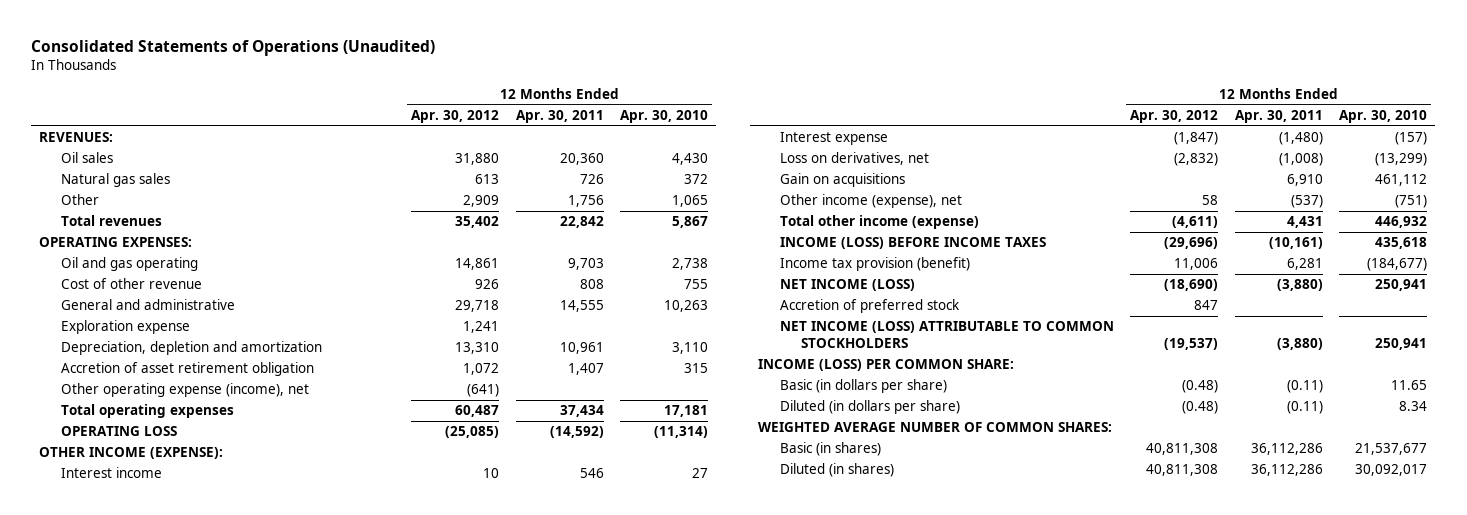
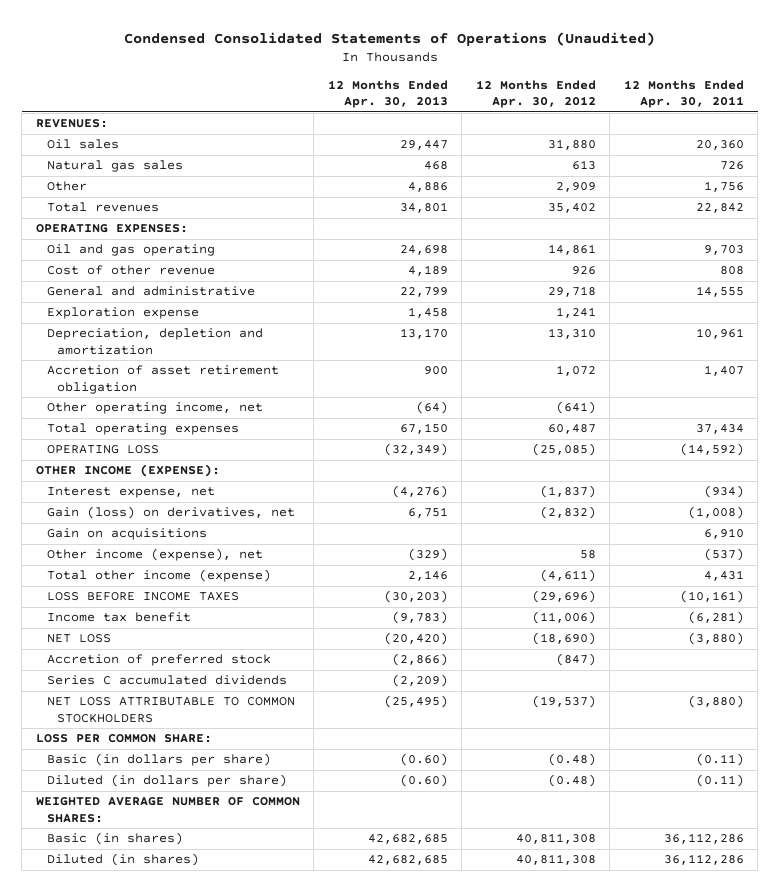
- Consolidated Statements of Operations (Unaudited)
+ Condensed Consolidated Statements of Operations (Unaudited)
- | 12 Months Ended Apr. 30, 2012 | 12 Months Ended Apr. 30, 2011 | 12 Months Ended Apr. 30, 2010
+ | 12 Months Ended Apr. 30, 2013 | 12 Months Ended Apr. 30, 2012 | 12 Months Ended Apr. 30, 2011
- Other operating expense (income), net | (641) | |
+ Other operating income, net | (64) | (641) |
- Interest income | 10 | 546 | 27
- Interest expense | (1,847) | (1,480) | (157)
- Loss on derivatives, net | (2,832) | (1,008) | (13,299)
+ Interest expense, net | (4,276) | (1,837) | (934)
+ Gain (loss) on derivatives, net | 6,751 | (2,832) | (1,008)
- INCOME (LOSS) BEFORE INCOME TAXES | (29,696) | (10,161) | 435,618
- Income tax provision (benefit) | 11,006 | 6,281 | (184,677)
- NET INCOME (LOSS) | (18,690) | (3,880) | 250,941
- Accretion of preferred stock | 847 | |
- NET INCOME (LOSS) ATTRIBUTABLE TO COMMON STOCKHOLDERS | (19,537) | (3,880) | 250,941
- INCOME (LOSS) PER COMMON SHARE:
+ LOSS BEFORE INCOME TAXES | (30,203) | (29,696) | (10,161)
+ Income tax benefit | (9,783) | (11,006) | (6,281)
+ NET LOSS | (20,420) | (18,690) | (3,880)
+ Accretion of preferred stock | (2,866) | (847) |
+ Series C accumulated dividends | (2,209) | |
+ NET LOSS ATTRIBUTABLE TO COMMON STOCKHOLDERS | (25,495) | (19,537) | (3,880)
+ LOSS PER COMMON SHARE:

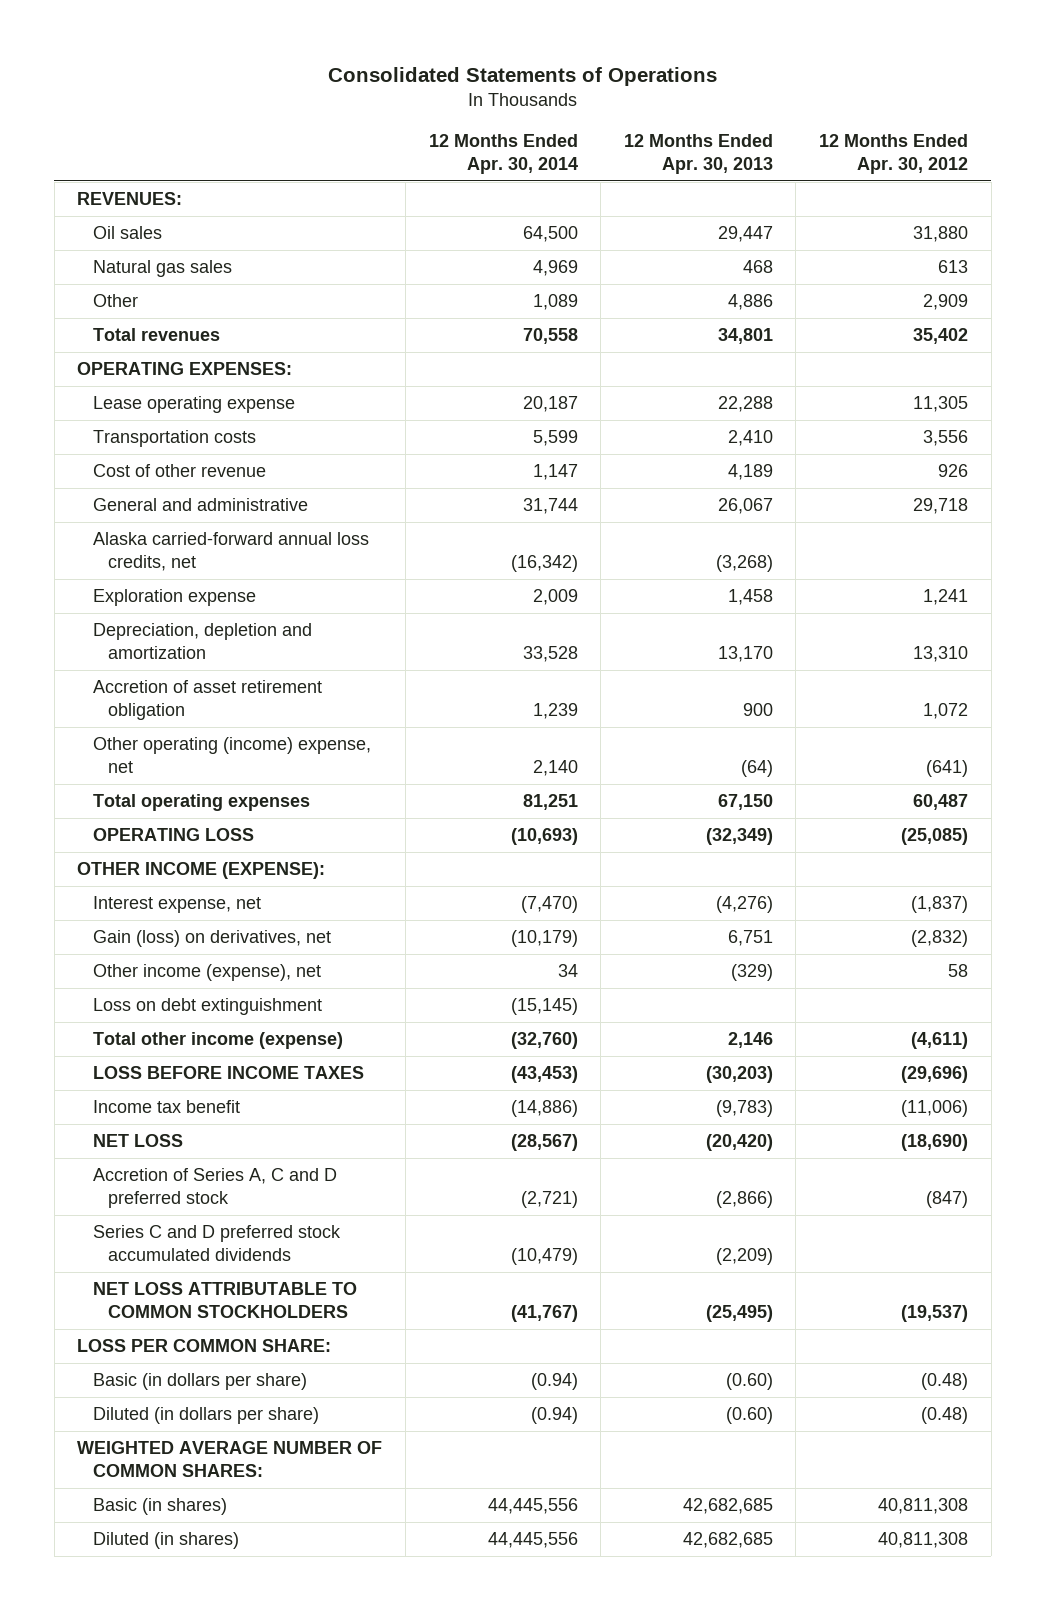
- Condensed Consolidated Statements of Operations (Unaudited)
+ Consolidated Statements of Operations
- | 12 Months Ended Apr. 30, 2013 | 12 Months Ended Apr. 30, 2012 | 12 Months Ended Apr. 30, 2011
+ | 12 Months Ended Apr. 30, 2014 | 12 Months Ended Apr. 30, 2013 | 12 Months Ended Apr. 30, 2012
- Oil and gas operating | 24,698 | 14,861 | 9,703
+ Lease operating expense | 20,187 | 22,288 | 11,305
+ Transportation costs | 5,599 | 2,410 | 3,556
- General and administrative | 22,799 | 29,718 | 14,555
+ General and administrative | 31,744 | 26,067 | 29,718
+ Alaska carried-forward annual loss credits, net | (16,342) | (3,268) |
- Other operating income, net | (64) | (641) |
+ Other operating (income) expense, net | 2,140 | (64) | (641)
- Gain on acquisitions | | | 6,910
+ Loss on debt extinguishment | (15,145) | |
- Accretion of preferred stock | (2,866) | (847) |
- Series C accumulated dividends | (2,209) | |
+ Accretion of Series A, C and D preferred stock | (2,721) | (2,866) | (847)
+ Series C and D preferred stock accumulated dividends | (10,479) | (2,209) |

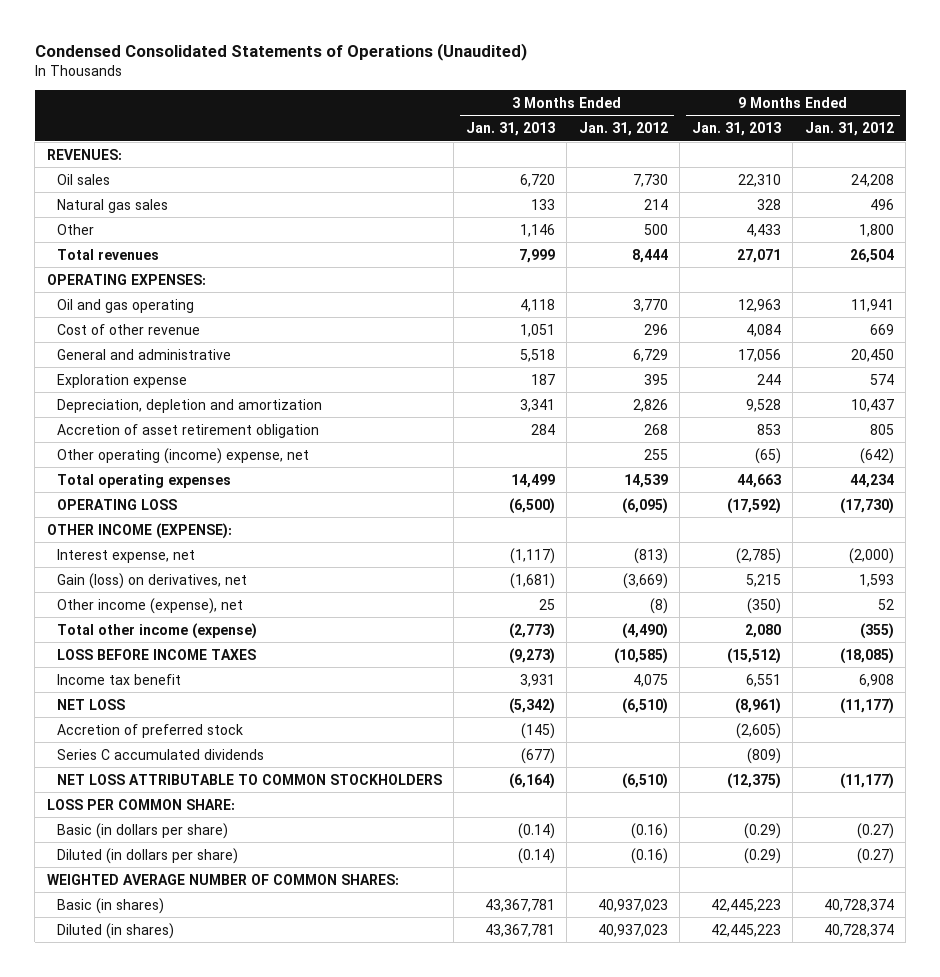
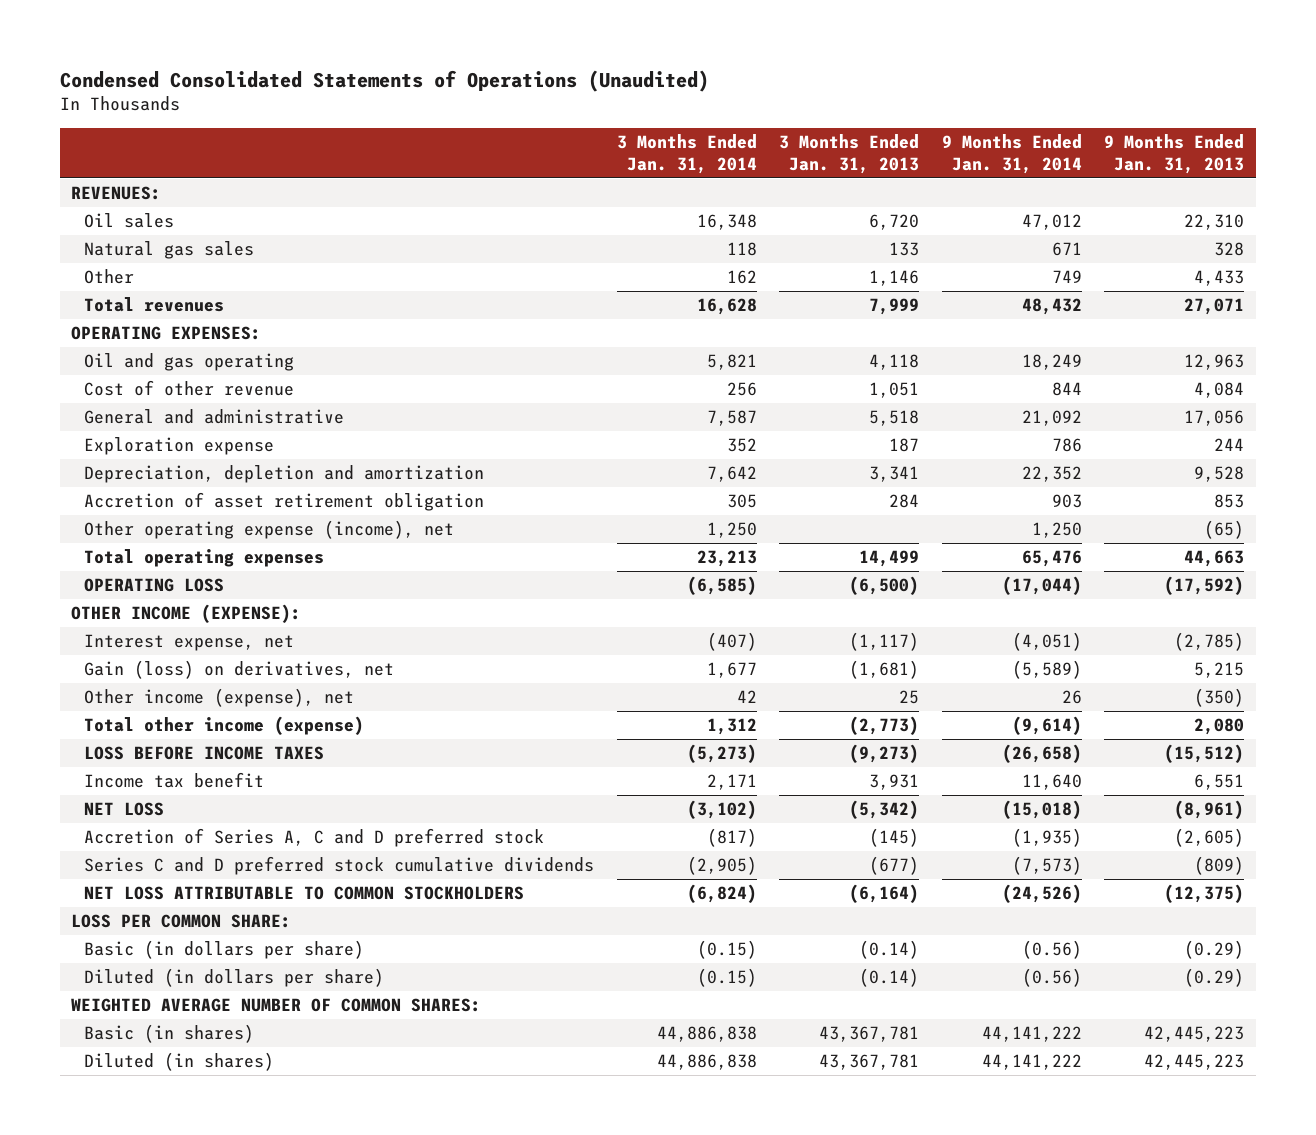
- | 3 Months Ended Jan. 31, 2013 | 3 Months Ended Jan. 31, 2012 | 9 Months Ended Jan. 31, 2013 | 9 Months Ended Jan. 31, 2012
+ | 3 Months Ended Jan. 31, 2014 | 3 Months Ended Jan. 31, 2013 | 9 Months Ended Jan. 31, 2014 | 9 Months Ended Jan. 31, 2013
- Other operating (income) expense, net | | 255 | (65) | (642)
+ Other operating expense (income), net | 1,250 | | 1,250 | (65)
- Accretion of preferred stock | (145) | | (2,605) |
- Series C accumulated dividends | (677) | | (809) |
+ Accretion of Series A, C and D preferred stock | (817) | (145) | (1,935) | (2,605)
+ Series C and D preferred stock cumulative dividends | (2,905) | (677) | (7,573) | (809)

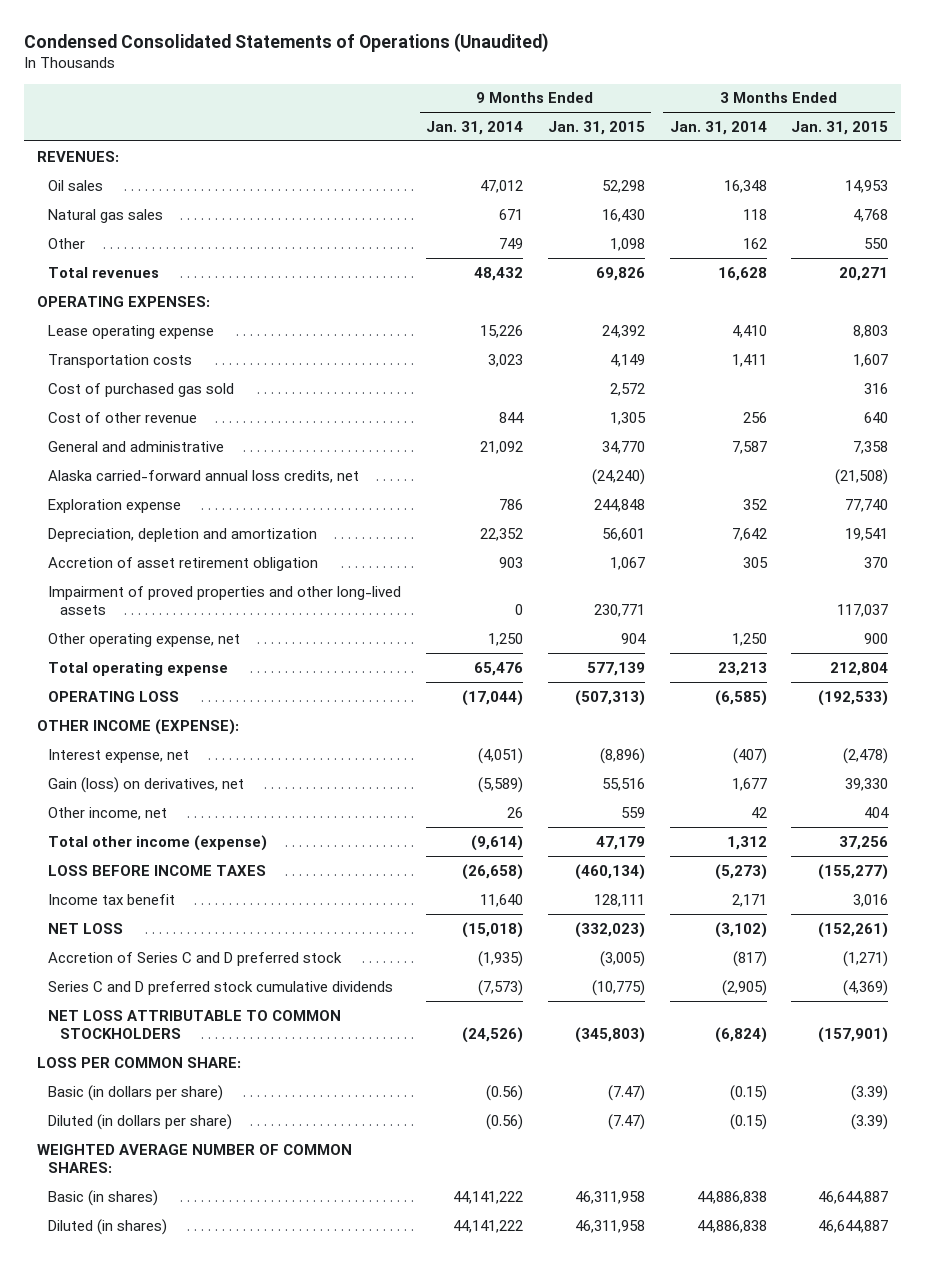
- | 3 Months Ended Jan. 31, 2014 | 3 Months Ended Jan. 31, 2013 | 9 Months Ended Jan. 31, 2014 | 9 Months Ended Jan. 31, 2013
+ | 9 Months Ended Jan. 31, 2014 | 9 Months Ended Jan. 31, 2015 | 3 Months Ended Jan. 31, 2014 | 3 Months Ended Jan. 31, 2015
- Oil and gas operating | 5,821 | 4,118 | 18,249 | 12,963
+ Lease operating expense | 15,226 | 24,392 | 4,410 | 8,803
+ Transportation costs | 3,023 | 4,149 | 1,411 | 1,607
+ Cost of purchased gas sold | | 2,572 | | 316
+ Alaska carried-forward annual loss credits, net | | (24,240) | | (21,508)
- Other operating expense (income), net | 1,250 | | 1,250 | (65)
- Total operating expenses | 23,213 | 14,499 | 65,476 | 44,663
+ Impairment of proved properties and other long-lived assets | 0 | 230,771 | | 117,037
+ Other operating expense, net | 1,250 | 904 | 1,250 | 900
+ Total operating expense | 65,476 | 577,139 | 23,213 | 212,804
- Other income (expense), net | 42 | 25 | 26 | (350)
+ Other income, net | 26 | 559 | 42 | 404
- Accretion of Series A, C and D preferred stock | (817) | (145) | (1,935) | (2,605)
+ Accretion of Series C and D preferred stock | (1,935) | (3,005) | (817) | (1,271)

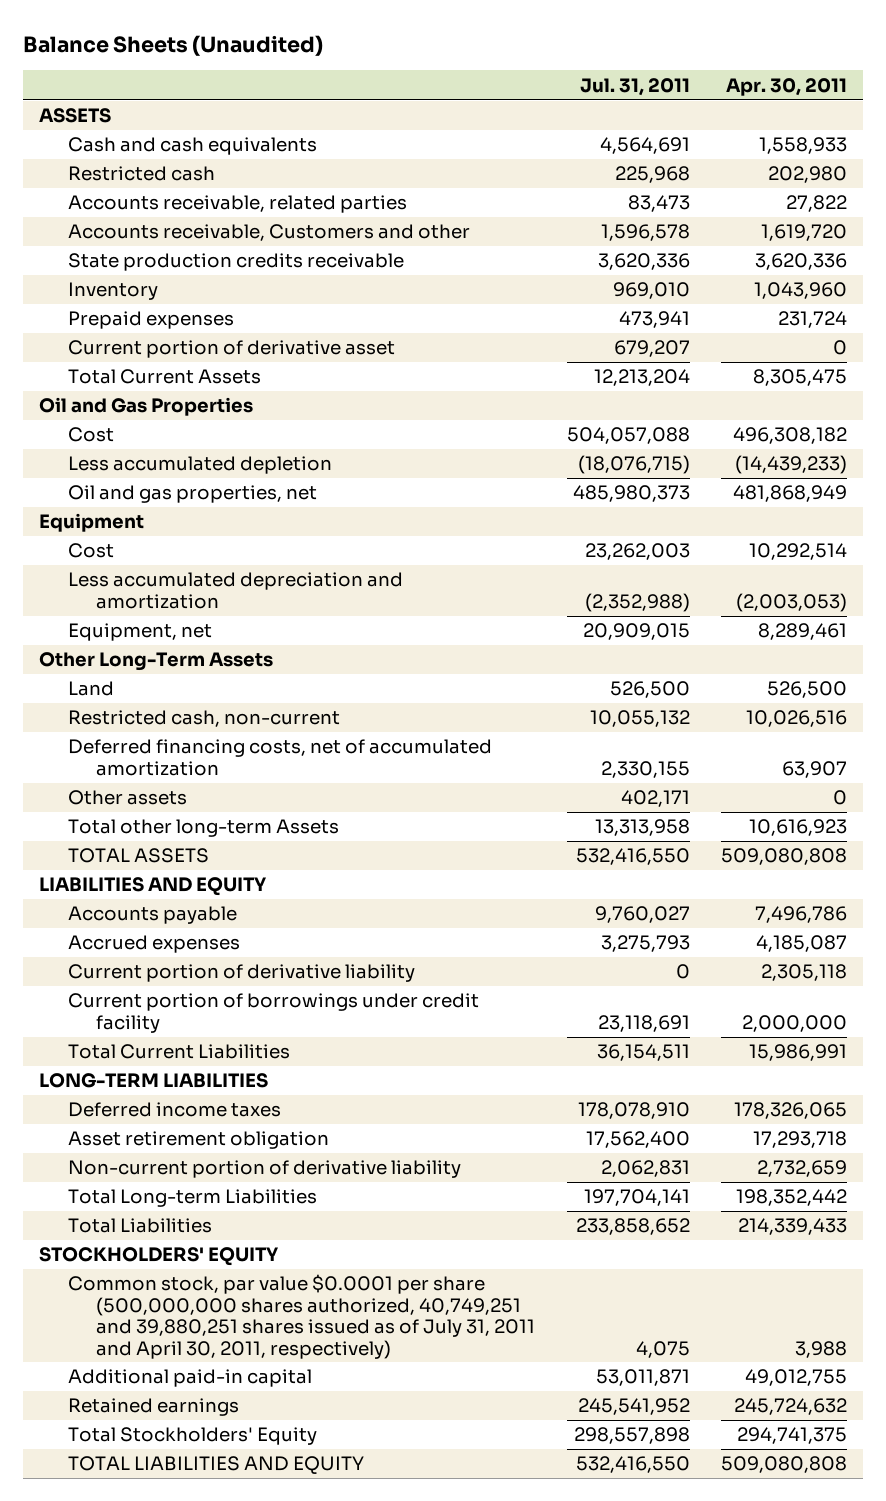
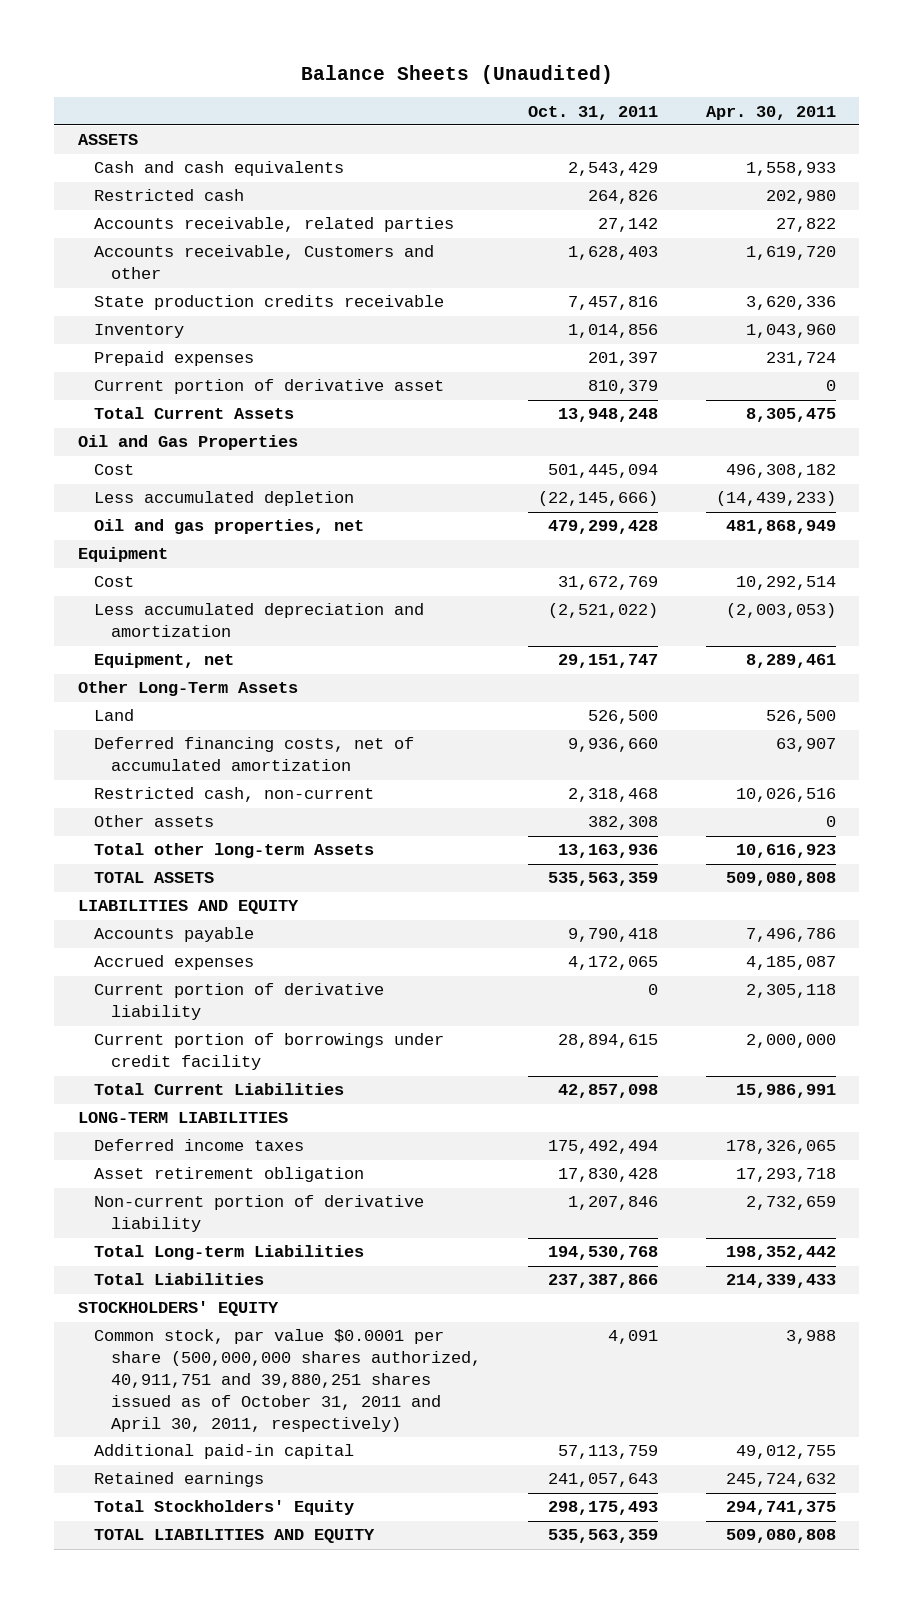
- | Jul. 31, 2011 | Apr. 30, 2011
+ | Oct. 31, 2011 | Apr. 30, 2011
moved down: Restricted cash, non-current | 2,318,468 | 10,026,516
- Common stock, par value $0.0001 per share (500,000,000 shares authorized, 40,749,251 and 39,880,251 shares issued as of July 31, 2011 and April 30, 2011, respectively) | 4,075 | 3,988
+ Common stock, par value $0.0001 per share (500,000,000 shares authorized, 40,911,751 and 39,880,251 shares issued as of October 31, 2011 and April 30, 2011, respectively) | 4,091 | 3,988

